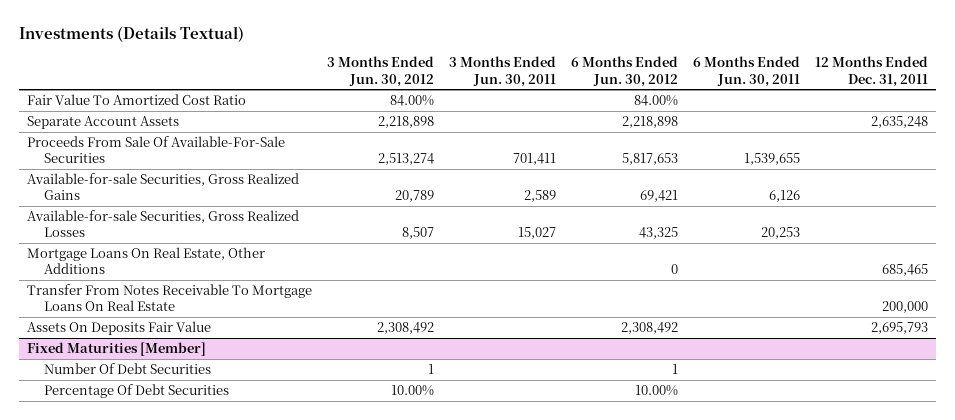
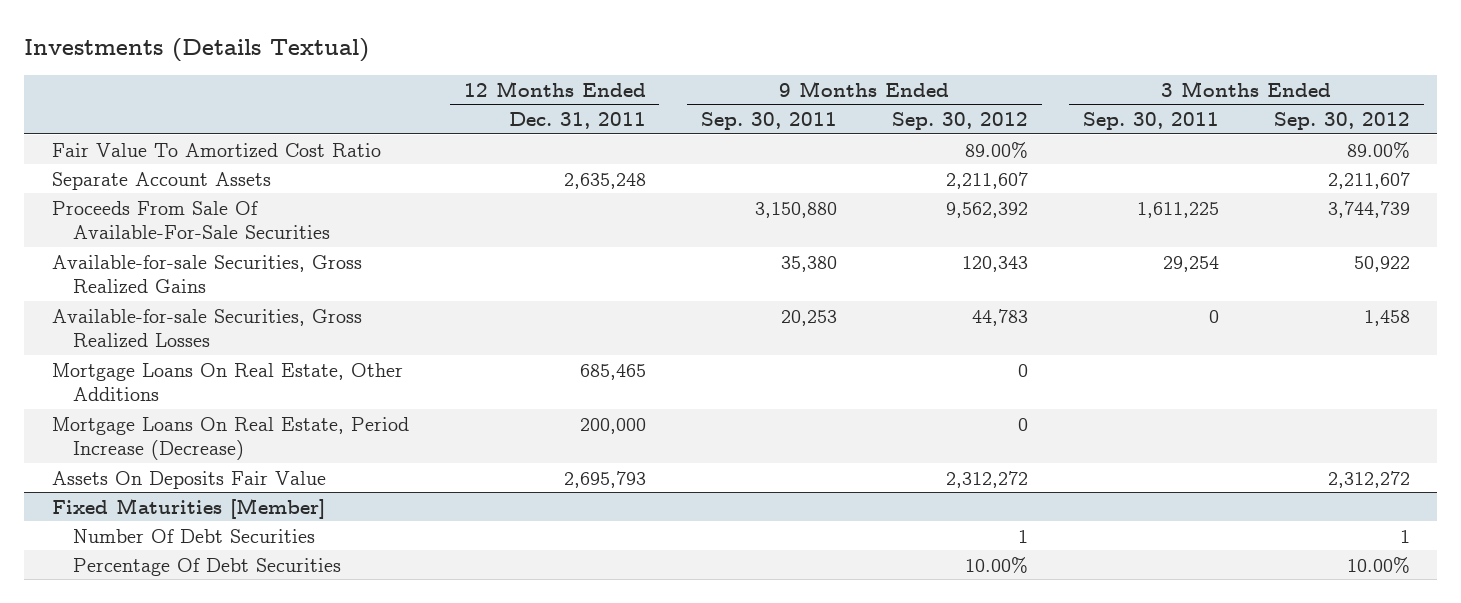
- | 3 Months Ended Jun. 30, 2012 | 3 Months Ended Jun. 30, 2011 | 6 Months Ended Jun. 30, 2012 | 6 Months Ended Jun. 30, 2011 | 12 Months Ended Dec. 31, 2011
+ | 12 Months Ended Dec. 31, 2011 | 9 Months Ended Sep. 30, 2011 | 9 Months Ended Sep. 30, 2012 | 3 Months Ended Sep. 30, 2011 | 3 Months Ended Sep. 30, 2012
- Transfer From Notes Receivable To Mortgage Loans On Real Estate | | | | | 200,000
+ Mortgage Loans On Real Estate, Period Increase (Decrease) | 200,000 | | 0 | |

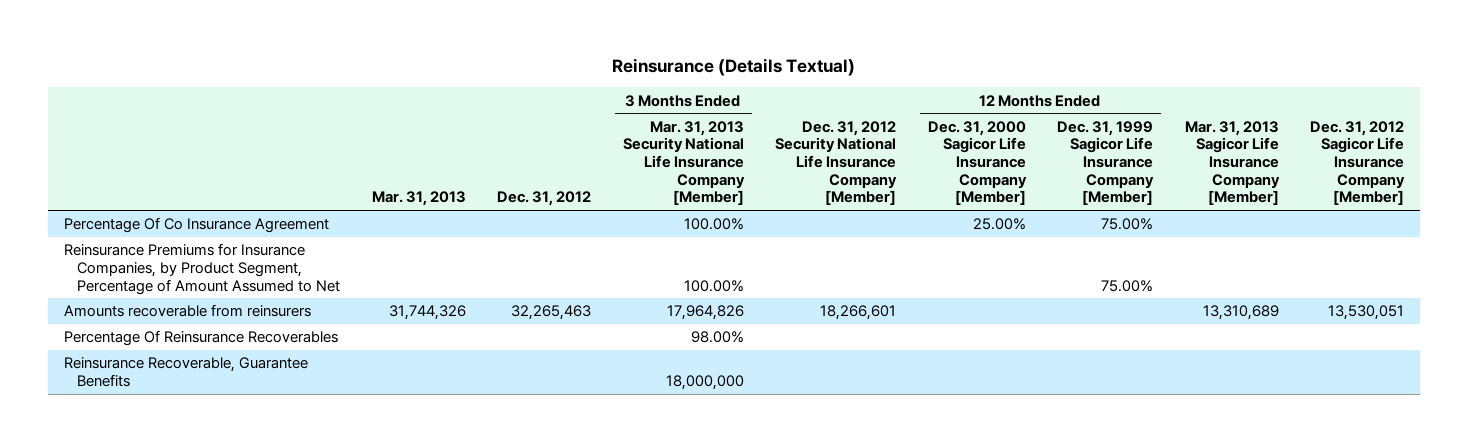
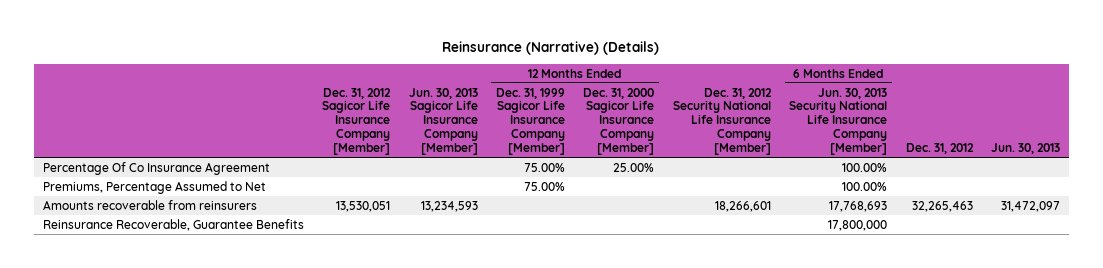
- Reinsurance (Details Textual)
+ Reinsurance (Narrative) (Details)
- | Mar. 31, 2013 | Dec. 31, 2012 | 3 Months Ended Mar. 31, 2013 Security National Life Insurance Company [Member] | Dec. 31, 2012 Security National Life Insurance Company [Member] | 12 Months Ended Dec. 31, 2000 Sagicor Life Insurance Company [Member] | 12 Months Ended Dec. 31, 1999 Sagicor Life Insurance Company [Member] | Mar. 31, 2013 Sagicor Life Insurance Company [Member] | Dec. 31, 2012 Sagicor Life Insurance Company [Member]
+ | Dec. 31, 2012 Sagicor Life Insurance Company [Member] | Jun. 30, 2013 Sagicor Life Insurance Company [Member] | 12 Months Ended Dec. 31, 1999 Sagicor Life Insurance Company [Member] | 12 Months Ended Dec. 31, 2000 Sagicor Life Insurance Company [Member] | Dec. 31, 2012 Security National Life Insurance Company [Member] | 6 Months Ended Jun. 30, 2013 Security National Life Insurance Company [Member] | Dec. 31, 2012 | Jun. 30, 2013
- Reinsurance Premiums for Insurance Companies, by Product Segment, Percentage of Amount Assumed to Net | | | 100.00% | | | 75.00% | |
+ Premiums, Percentage Assumed to Net | | | 75.00% | | | 100.00% | |
- Percentage Of Reinsurance Recoverables | | | 98.00% | | | | |

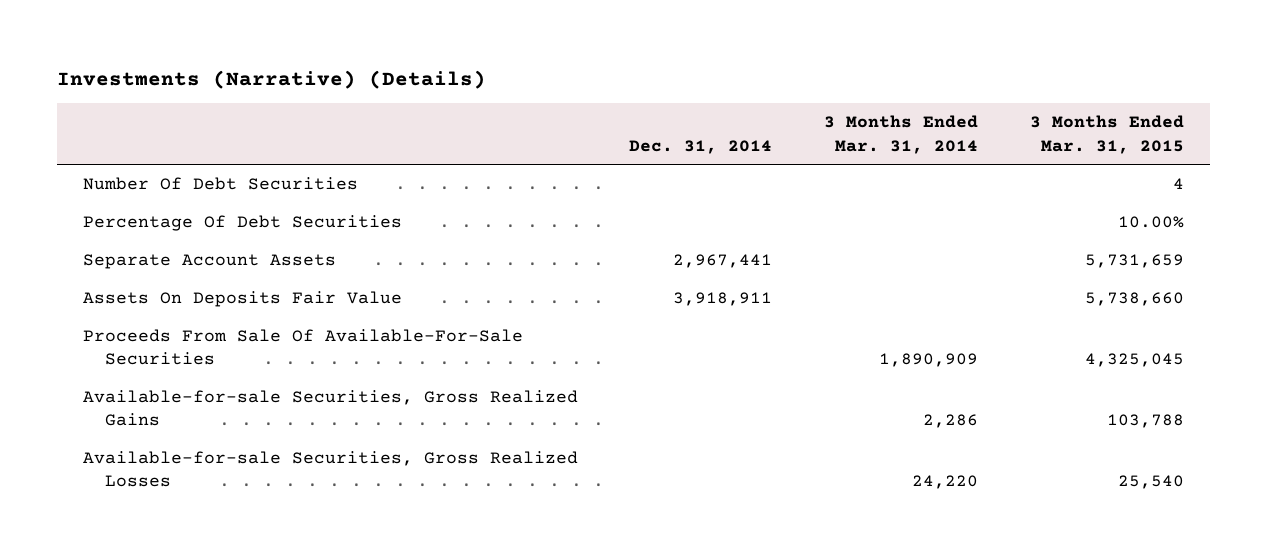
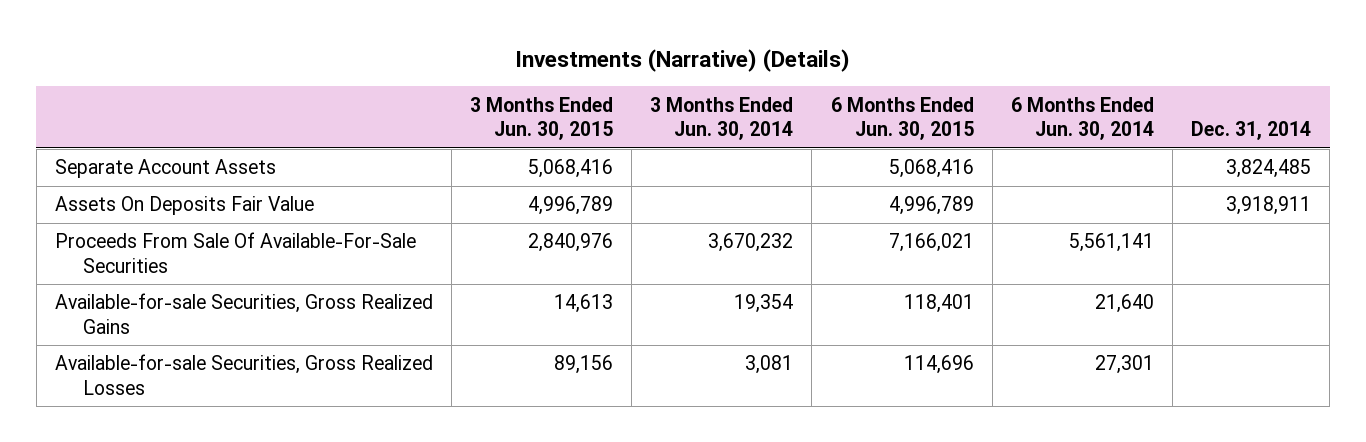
- | Dec. 31, 2014 | 3 Months Ended Mar. 31, 2014 | 3 Months Ended Mar. 31, 2015
+ | 3 Months Ended Jun. 30, 2015 | 3 Months Ended Jun. 30, 2014 | 6 Months Ended Jun. 30, 2015 | 6 Months Ended Jun. 30, 2014 | Dec. 31, 2014
- Number Of Debt Securities | | | 4
- Percentage Of Debt Securities | | | 10.00%
- Separate Account Assets | 2,967,441 | | 5,731,659
+ Separate Account Assets | 5,068,416 | | 5,068,416 | | 3,824,485

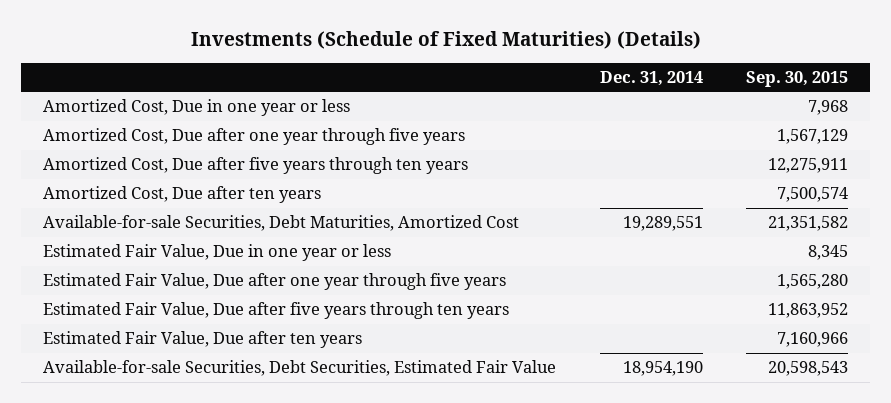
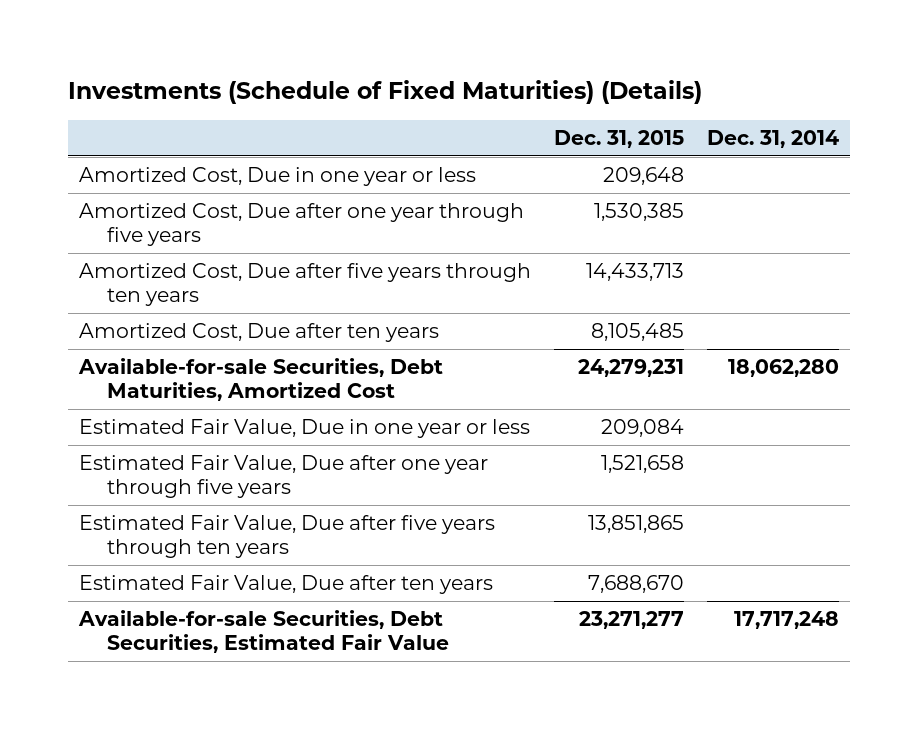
- | Dec. 31, 2014 | Sep. 30, 2015
+ | Dec. 31, 2015 | Dec. 31, 2014
- Available-for-sale Securities, Debt Maturities, Amortized Cost | 19,289,551 | 21,351,582
+ Available-for-sale Securities, Debt Maturities, Amortized Cost | 24,279,231 | 18,062,280
- Available-for-sale Securities, Debt Securities, Estimated Fair Value | 18,954,190 | 20,598,543
+ Available-for-sale Securities, Debt Securities, Estimated Fair Value | 23,271,277 | 17,717,248

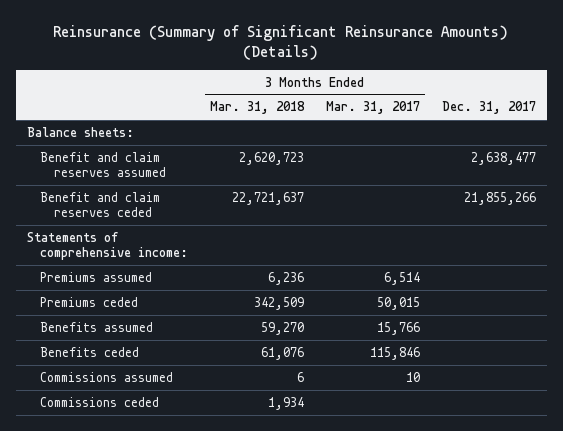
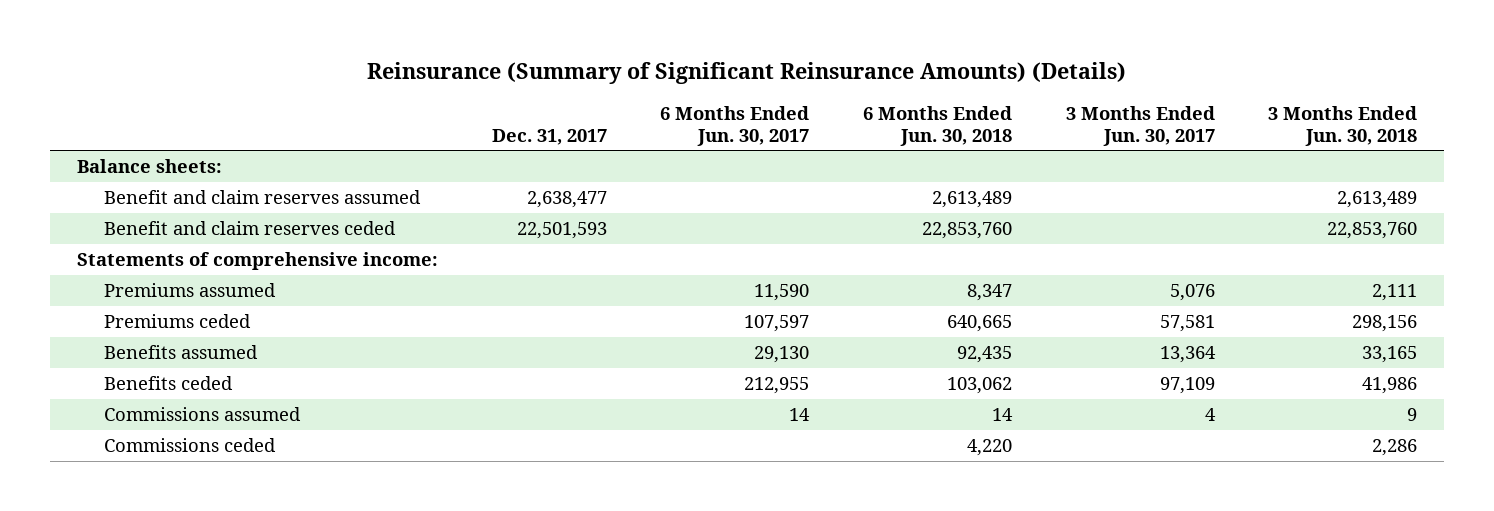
- | 3 Months Ended Mar. 31, 2018 | 3 Months Ended Mar. 31, 2017 | Dec. 31, 2017
+ | Dec. 31, 2017 | 6 Months Ended Jun. 30, 2017 | 6 Months Ended Jun. 30, 2018 | 3 Months Ended Jun. 30, 2017 | 3 Months Ended Jun. 30, 2018
- Benefit and claim reserves ceded | 22,721,637 | | 21,855,266
+ Benefit and claim reserves ceded | 22,501,593 | | 22,853,760 | | 22,853,760

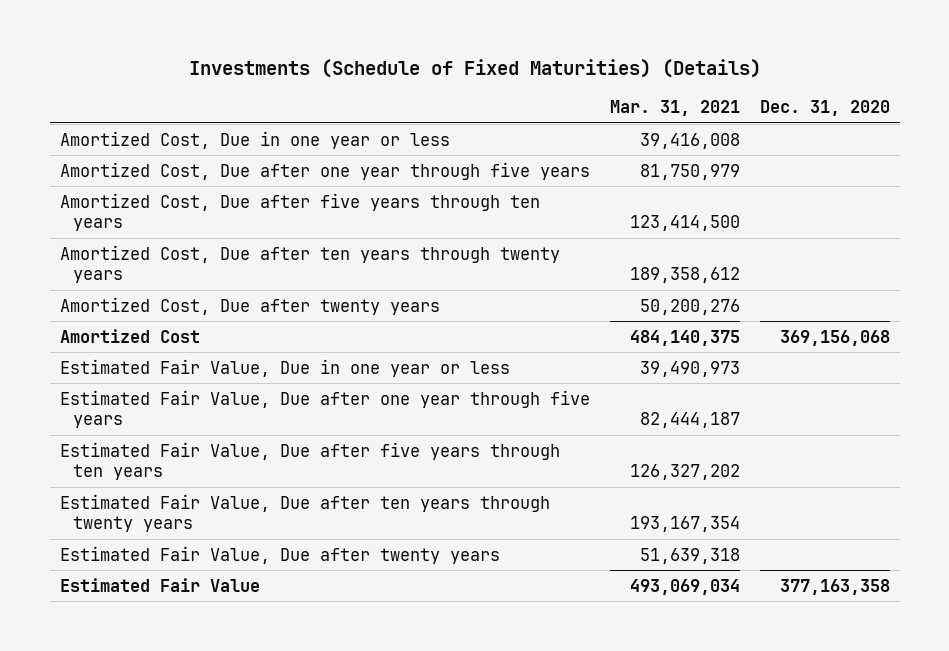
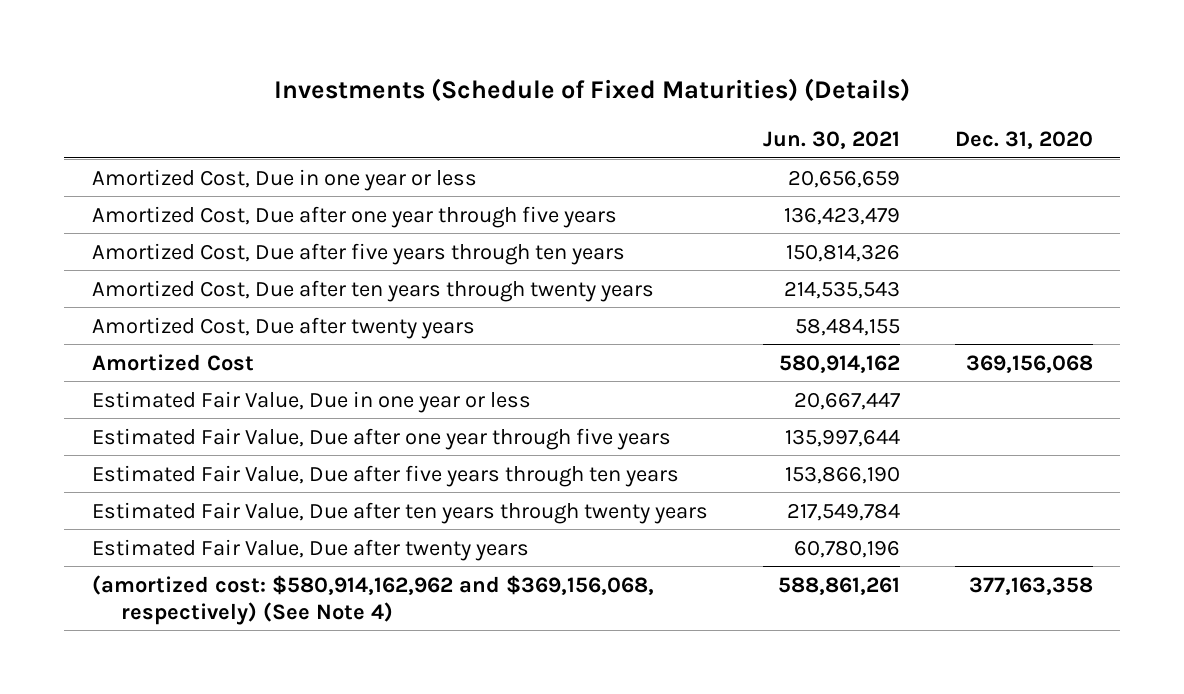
- | Mar. 31, 2021 | Dec. 31, 2020
+ | Jun. 30, 2021 | Dec. 31, 2020
- Estimated Fair Value | 493,069,034 | 377,163,358
+ (amortized cost: $580,914,162,962 and $369,156,068, respectively) (See Note 4) | 588,861,261 | 377,163,358

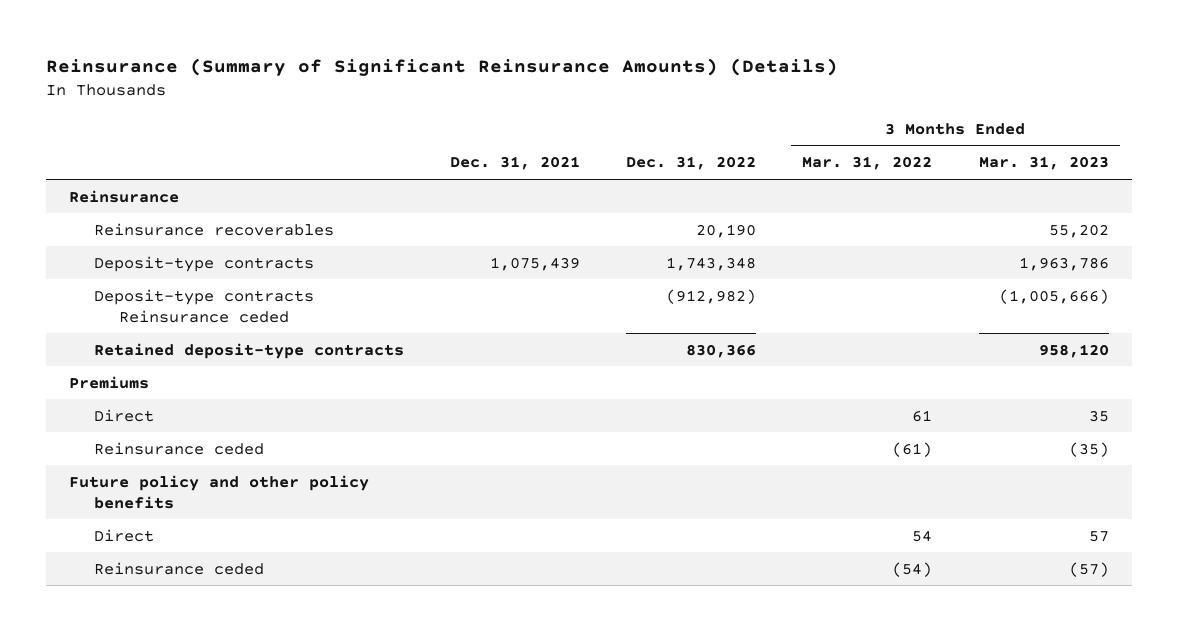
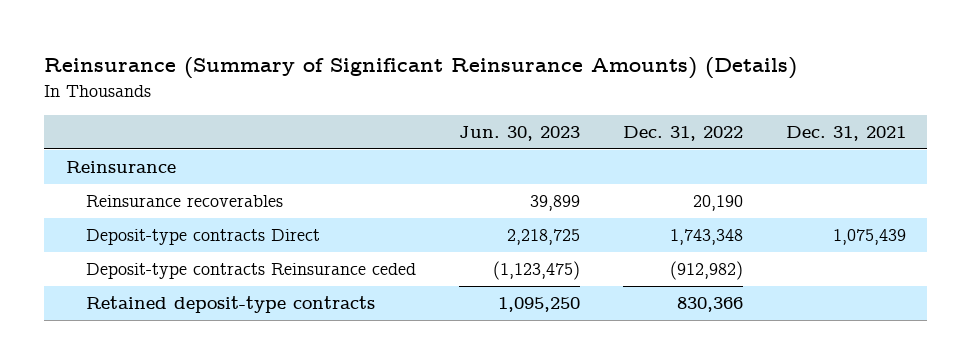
- | Dec. 31, 2021 | Dec. 31, 2022 | 3 Months Ended Mar. 31, 2022 | 3 Months Ended Mar. 31, 2023
+ | Jun. 30, 2023 | Dec. 31, 2022 | Dec. 31, 2021
- Deposit-type contracts | 1,075,439 | 1,743,348 | | 1,963,786
+ Deposit-type contracts Direct | 2,218,725 | 1,743,348 | 1,075,439
- Premiums
- Direct | | | 61 | 35
- Reinsurance ceded | | | (61) | (35)
- Future policy and other policy benefits
- Direct | | | 54 | 57
- Reinsurance ceded | | | (54) | (57)

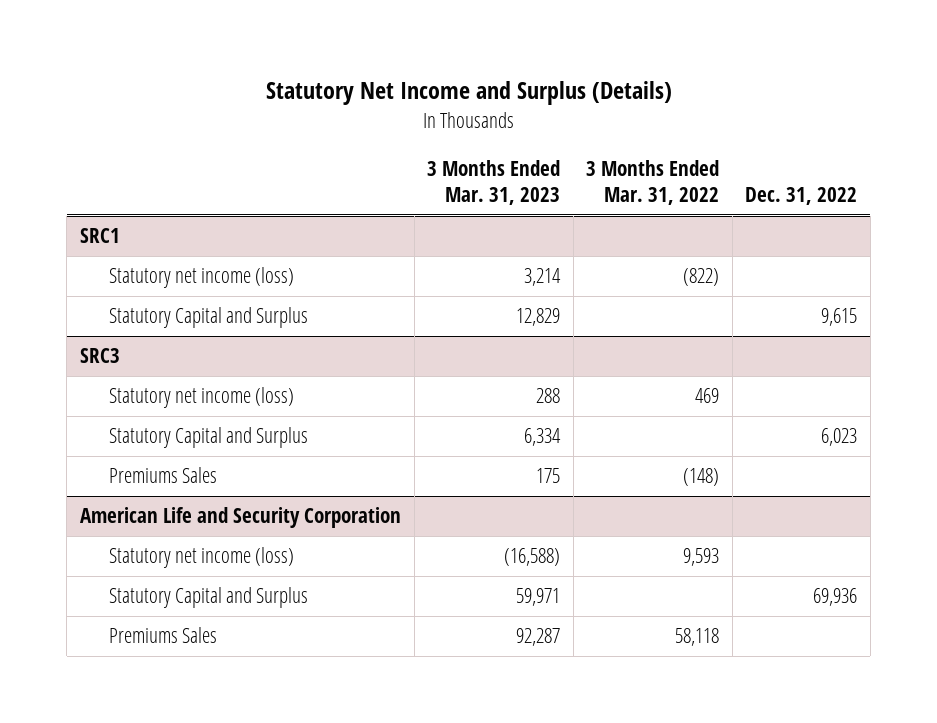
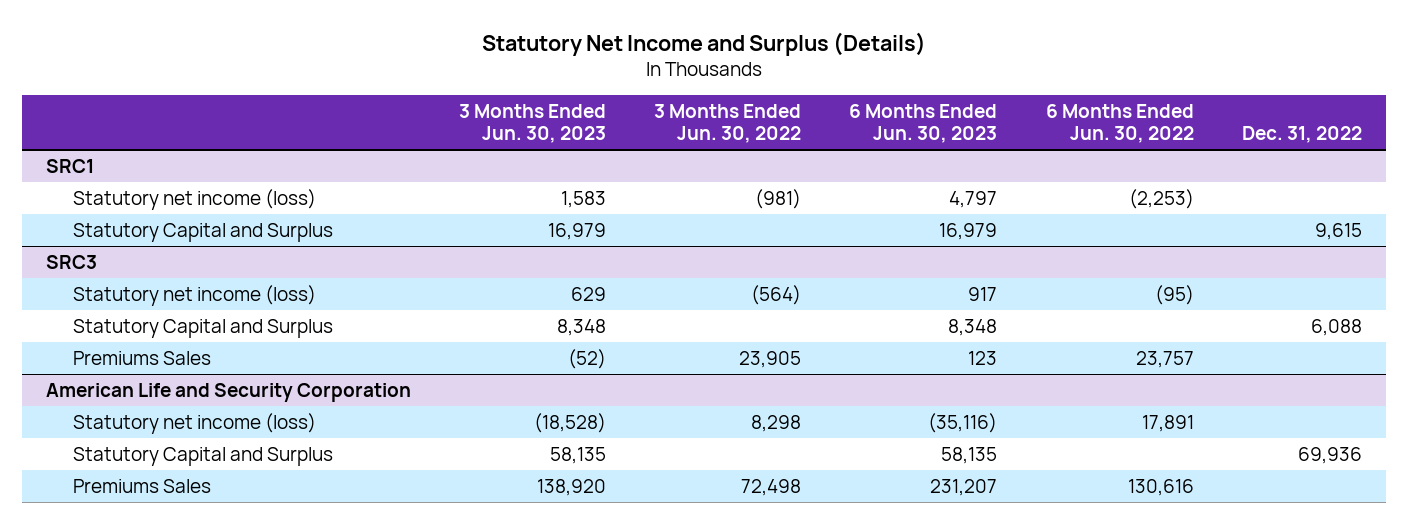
- | 3 Months Ended Mar. 31, 2023 | 3 Months Ended Mar. 31, 2022 | Dec. 31, 2022
+ | 3 Months Ended Jun. 30, 2023 | 3 Months Ended Jun. 30, 2022 | 6 Months Ended Jun. 30, 2023 | 6 Months Ended Jun. 30, 2022 | Dec. 31, 2022
@ SRC3
- Statutory Capital and Surplus | 6,334 | | 6,023
+ Statutory Capital and Surplus | 8,348 | | 8,348 | | 6,088

